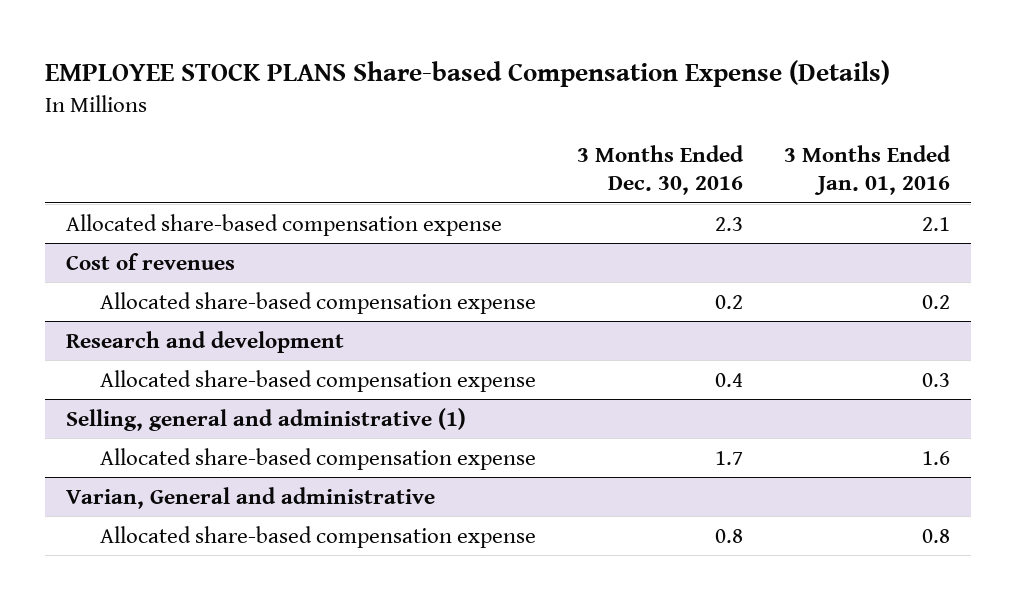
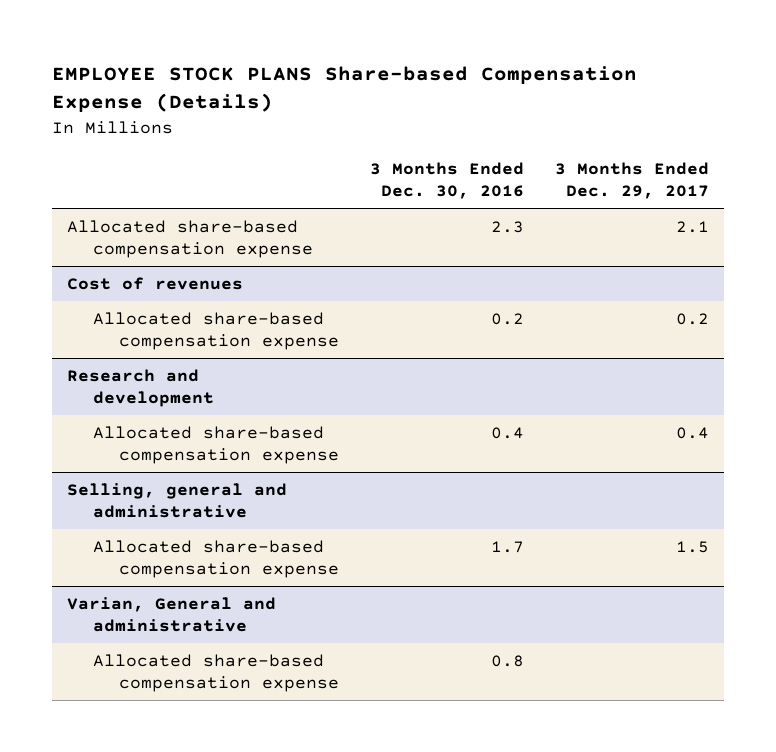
- | 3 Months Ended Dec. 30, 2016 | 3 Months Ended Jan. 01, 2016
+ | 3 Months Ended Dec. 30, 2016 | 3 Months Ended Dec. 29, 2017
- Selling, general and administrative (1)
+ Selling, general and administrative

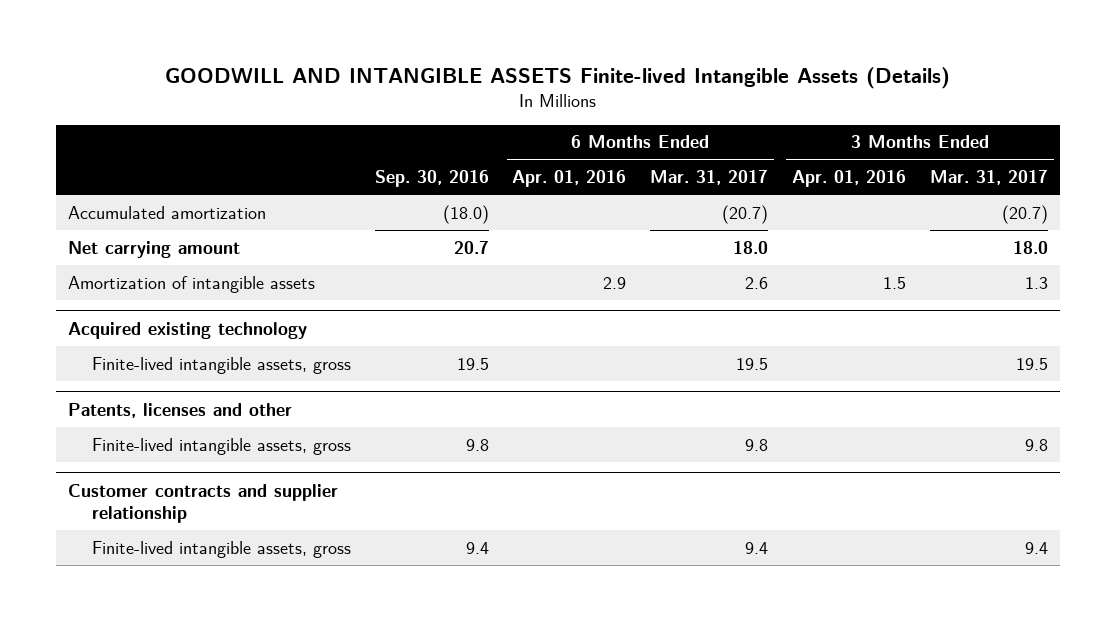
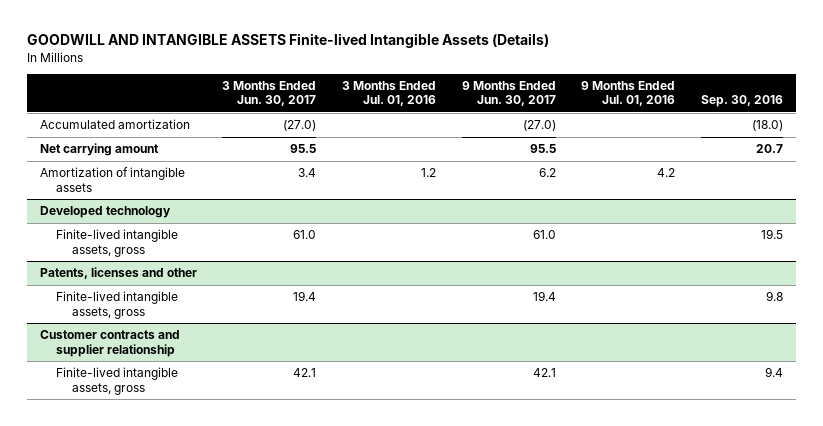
- | Sep. 30, 2016 | 6 Months Ended Apr. 01, 2016 | 6 Months Ended Mar. 31, 2017 | 3 Months Ended Apr. 01, 2016 | 3 Months Ended Mar. 31, 2017
+ | 3 Months Ended Jun. 30, 2017 | 3 Months Ended Jul. 01, 2016 | 9 Months Ended Jun. 30, 2017 | 9 Months Ended Jul. 01, 2016 | Sep. 30, 2016
- Acquired existing technology
+ Developed technology

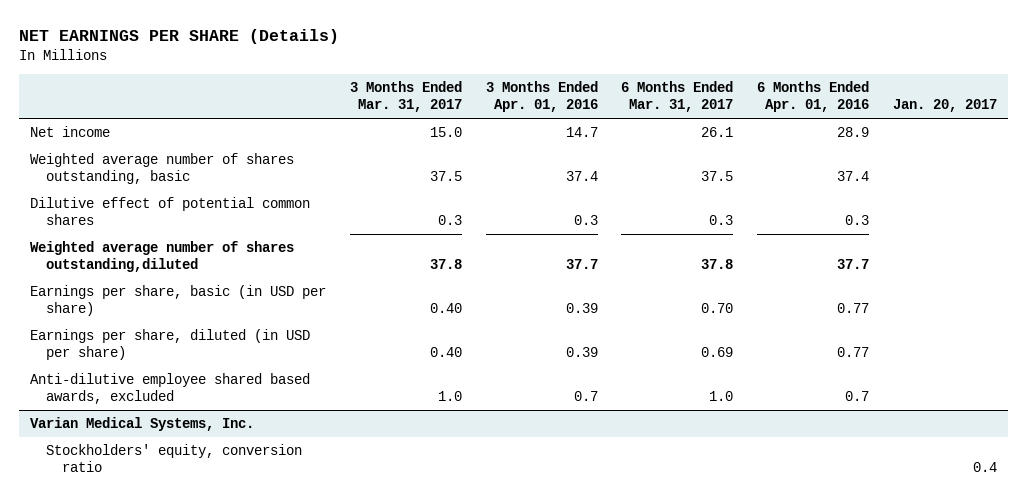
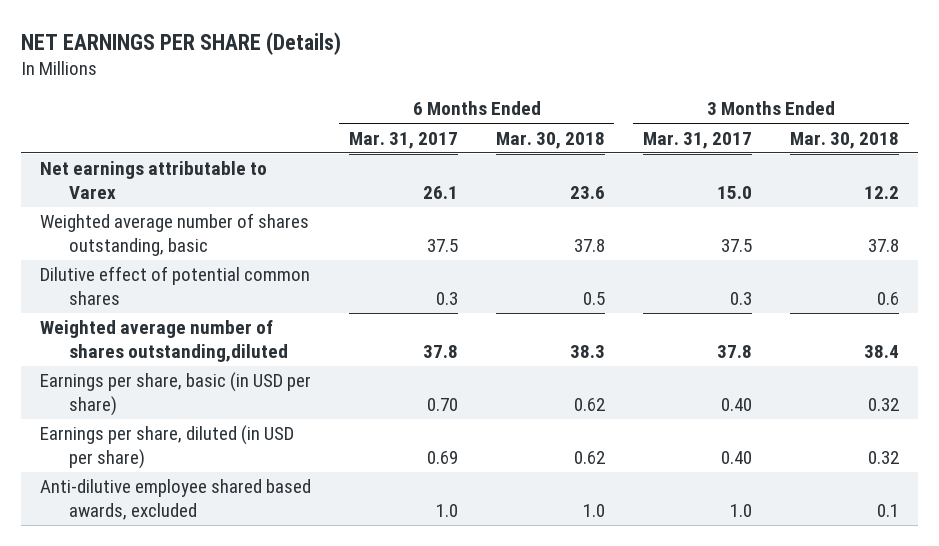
- | 3 Months Ended Mar. 31, 2017 | 3 Months Ended Apr. 01, 2016 | 6 Months Ended Mar. 31, 2017 | 6 Months Ended Apr. 01, 2016 | Jan. 20, 2017
+ | 6 Months Ended Mar. 31, 2017 | 6 Months Ended Mar. 30, 2018 | 3 Months Ended Mar. 31, 2017 | 3 Months Ended Mar. 30, 2018
- Net income | 15.0 | 14.7 | 26.1 | 28.9 |
+ Net earnings attributable to Varex | 26.1 | 23.6 | 15.0 | 12.2
- Varian Medical Systems, Inc.
- Stockholders' equity, conversion ratio | | | | | 0.4

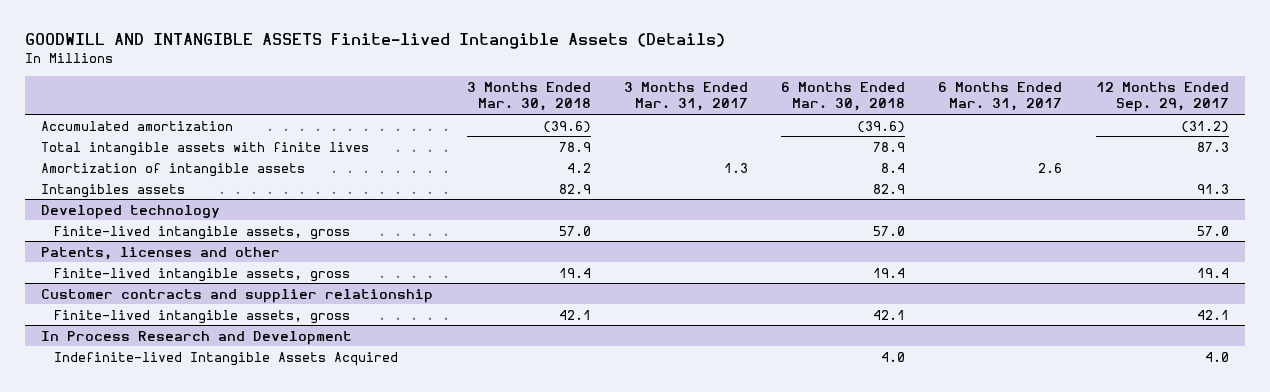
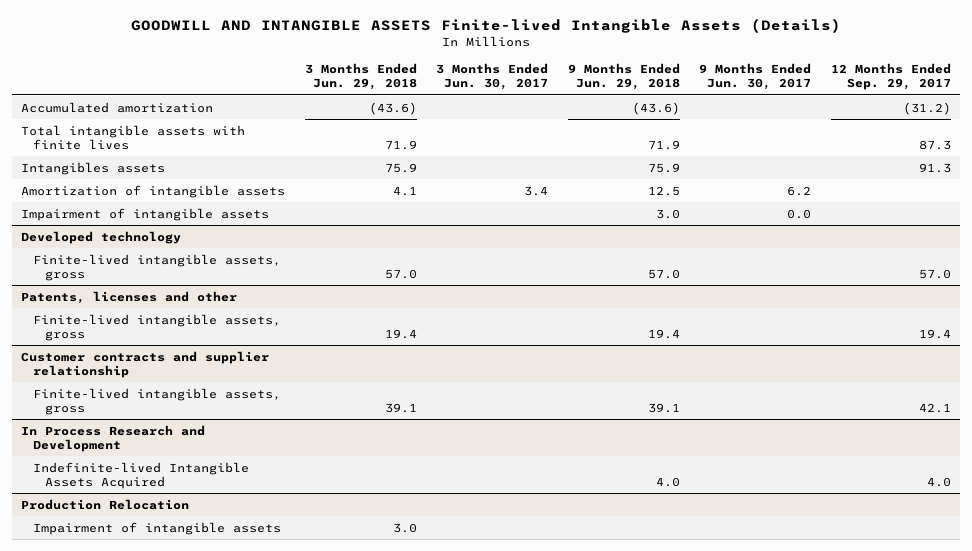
- | 3 Months Ended Mar. 30, 2018 | 3 Months Ended Mar. 31, 2017 | 6 Months Ended Mar. 30, 2018 | 6 Months Ended Mar. 31, 2017 | 12 Months Ended Sep. 29, 2017
+ | 3 Months Ended Jun. 29, 2018 | 3 Months Ended Jun. 30, 2017 | 9 Months Ended Jun. 29, 2018 | 9 Months Ended Jun. 30, 2017 | 12 Months Ended Sep. 29, 2017
moved down: Amortization of intangible assets | 4.1 | 3.4 | 12.5 | 6.2 |
+ Impairment of intangible assets | | | 3.0 | 0.0 |
+ Production Relocation
+ Impairment of intangible assets | 3.0 | | | |

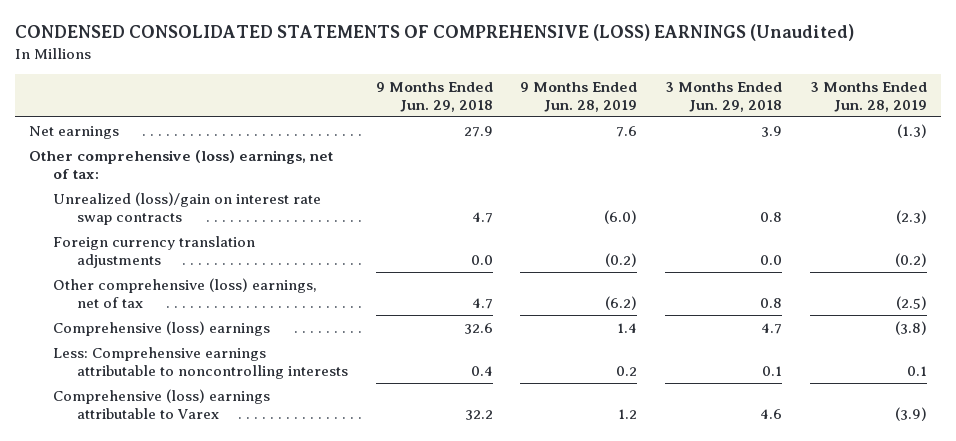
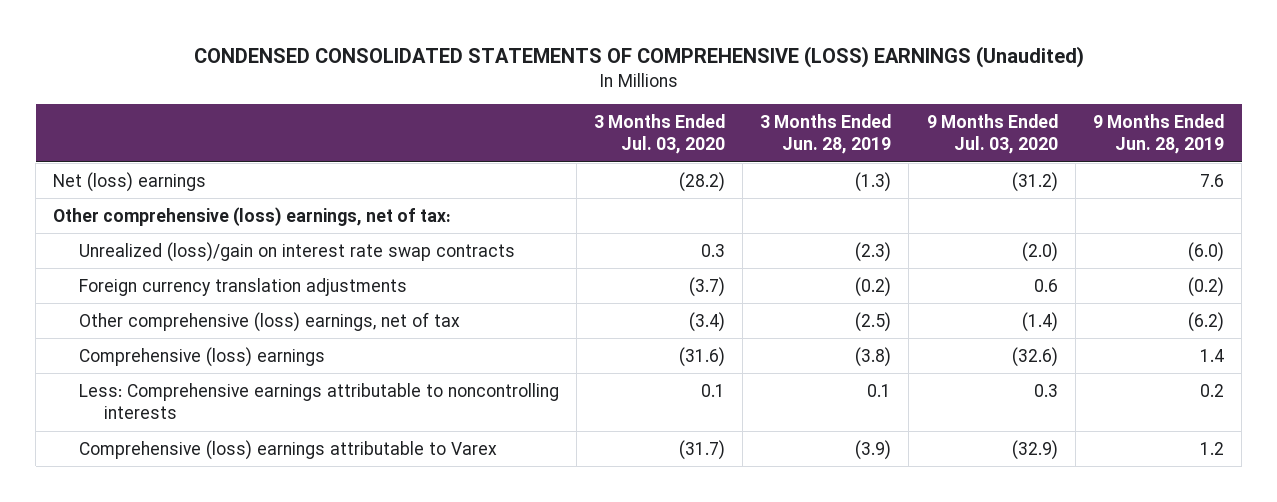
- | 9 Months Ended Jun. 29, 2018 | 9 Months Ended Jun. 28, 2019 | 3 Months Ended Jun. 29, 2018 | 3 Months Ended Jun. 28, 2019
+ | 3 Months Ended Jul. 03, 2020 | 3 Months Ended Jun. 28, 2019 | 9 Months Ended Jul. 03, 2020 | 9 Months Ended Jun. 28, 2019
- Net earnings | 27.9 | 7.6 | 3.9 | (1.3)
+ Net (loss) earnings | (28.2) | (1.3) | (31.2) | 7.6

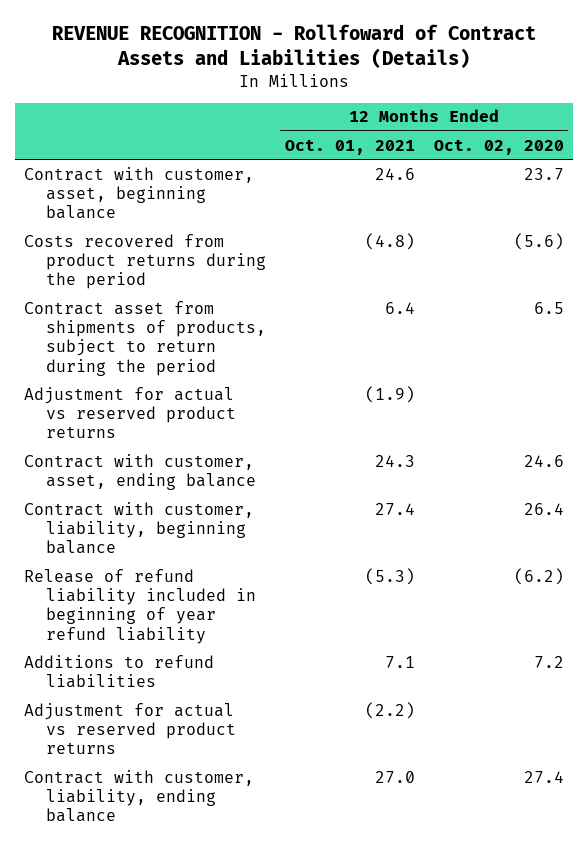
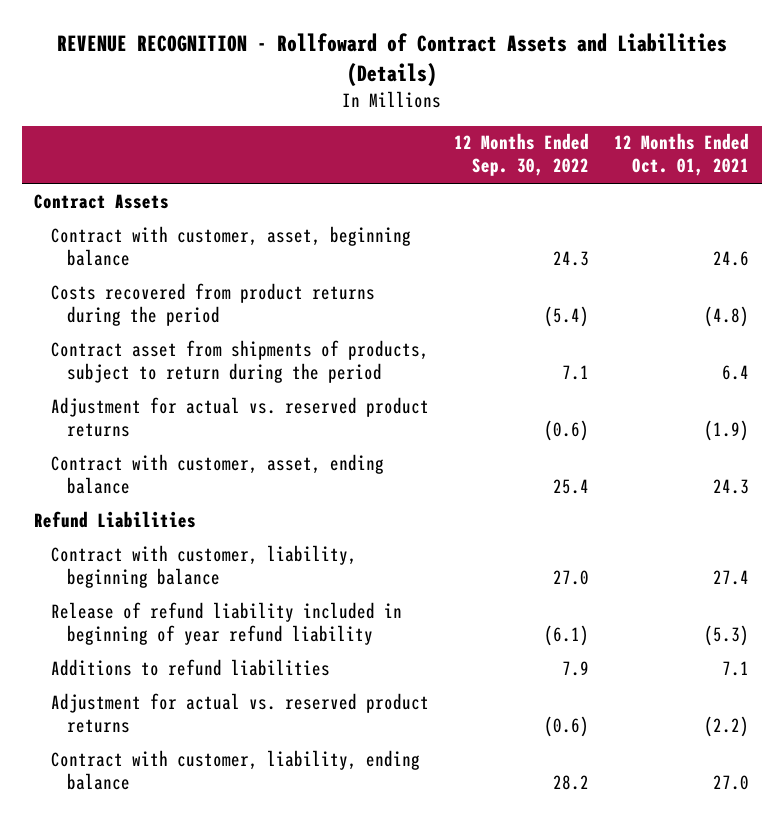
- | 12 Months Ended Oct. 01, 2021 | 12 Months Ended Oct. 02, 2020
+ | 12 Months Ended Sep. 30, 2022 | 12 Months Ended Oct. 01, 2021
+ Contract Assets
- Adjustment for actual vs reserved product returns | (1.9) |
+ Adjustment for actual vs. reserved product returns | (0.6) | (1.9)
+ Refund Liabilities
- Adjustment for actual vs reserved product returns | (2.2) |
+ Adjustment for actual vs. reserved product returns | (0.6) | (2.2)

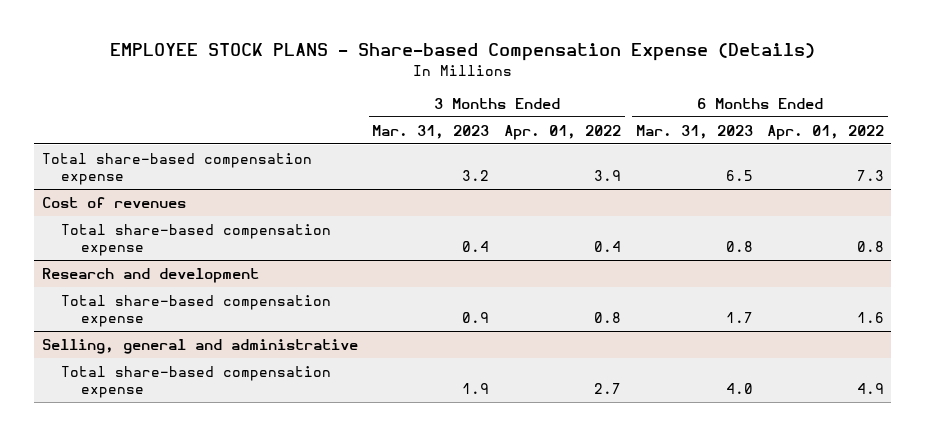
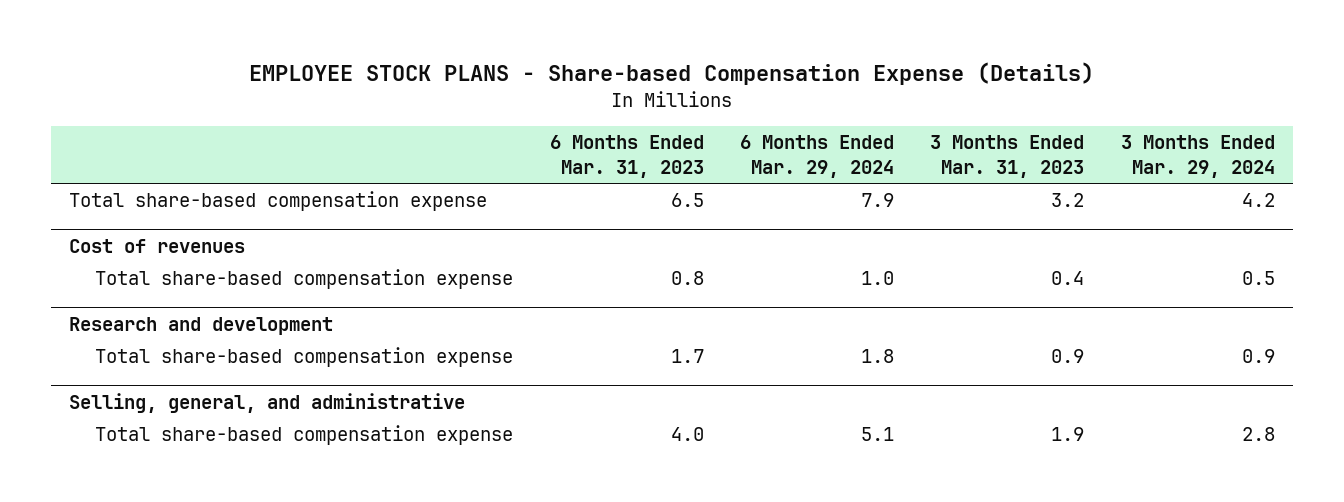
- | 3 Months Ended Mar. 31, 2023 | 3 Months Ended Apr. 01, 2022 | 6 Months Ended Mar. 31, 2023 | 6 Months Ended Apr. 01, 2022
+ | 6 Months Ended Mar. 31, 2023 | 6 Months Ended Mar. 29, 2024 | 3 Months Ended Mar. 31, 2023 | 3 Months Ended Mar. 29, 2024
- Selling, general and administrative
+ Selling, general, and administrative

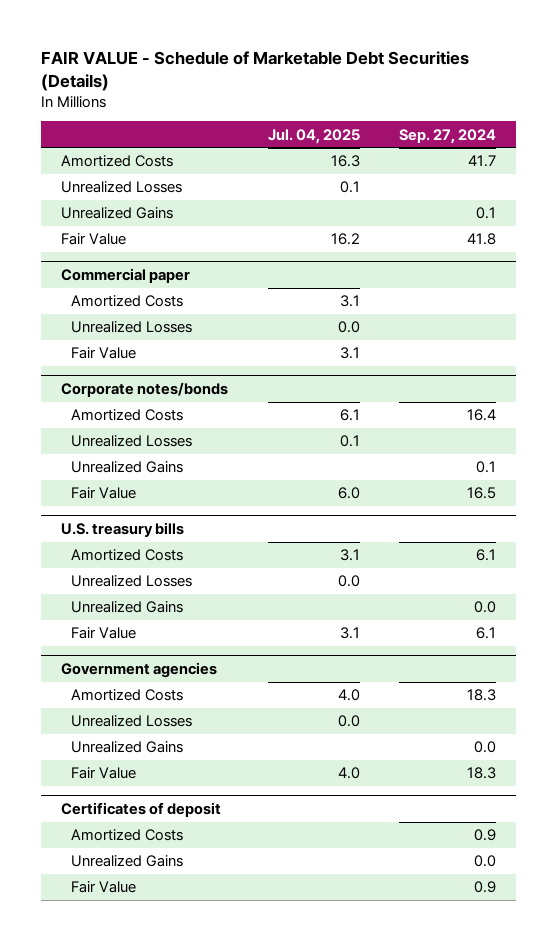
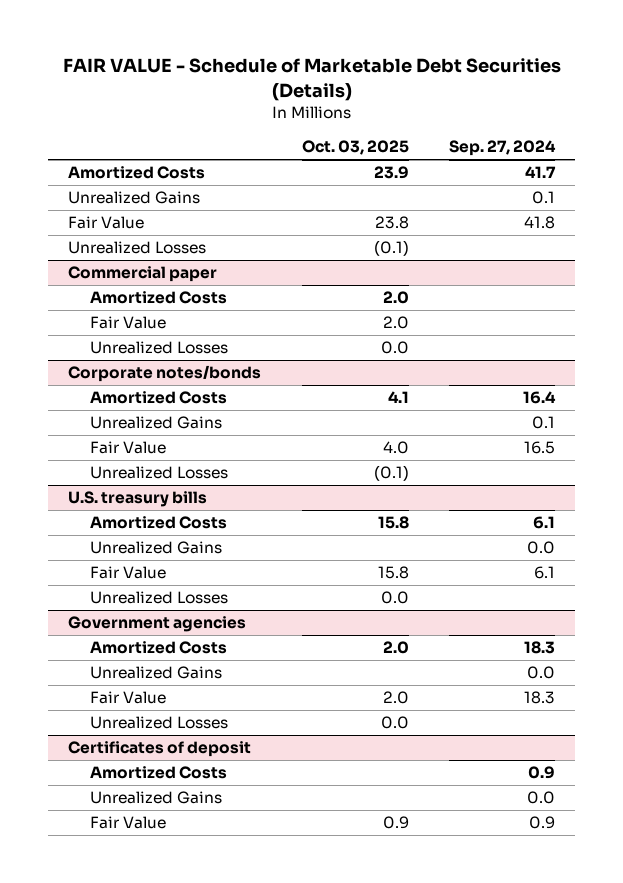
- | Jul. 04, 2025 | Sep. 27, 2024
+ | Oct. 03, 2025 | Sep. 27, 2024
moved down: Unrealized Losses | (0.1) |
@ Commercial paper
moved down: Unrealized Losses | 0.0 |
@ Corporate notes/bonds
moved down: Unrealized Losses | (0.1) |
@ U.S. treasury bills
moved down: Unrealized Losses | 0.0 |
@ Government agencies
moved down: Unrealized Losses | 0.0 |

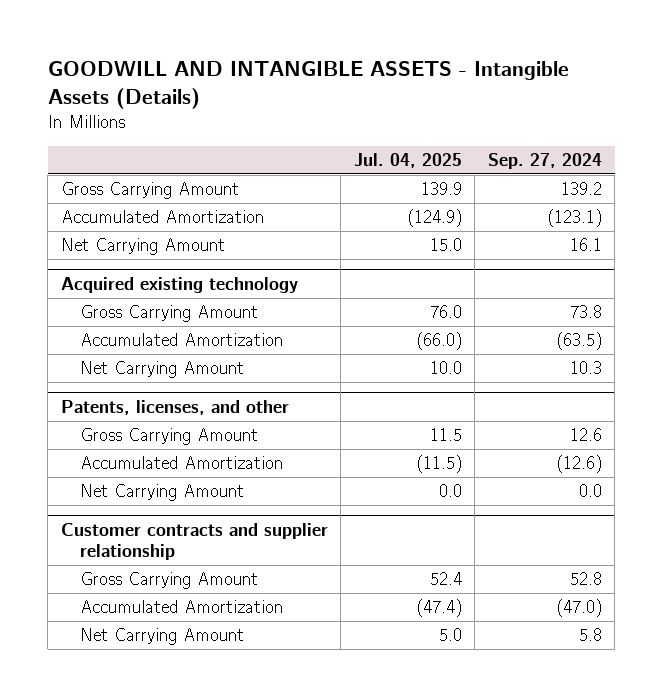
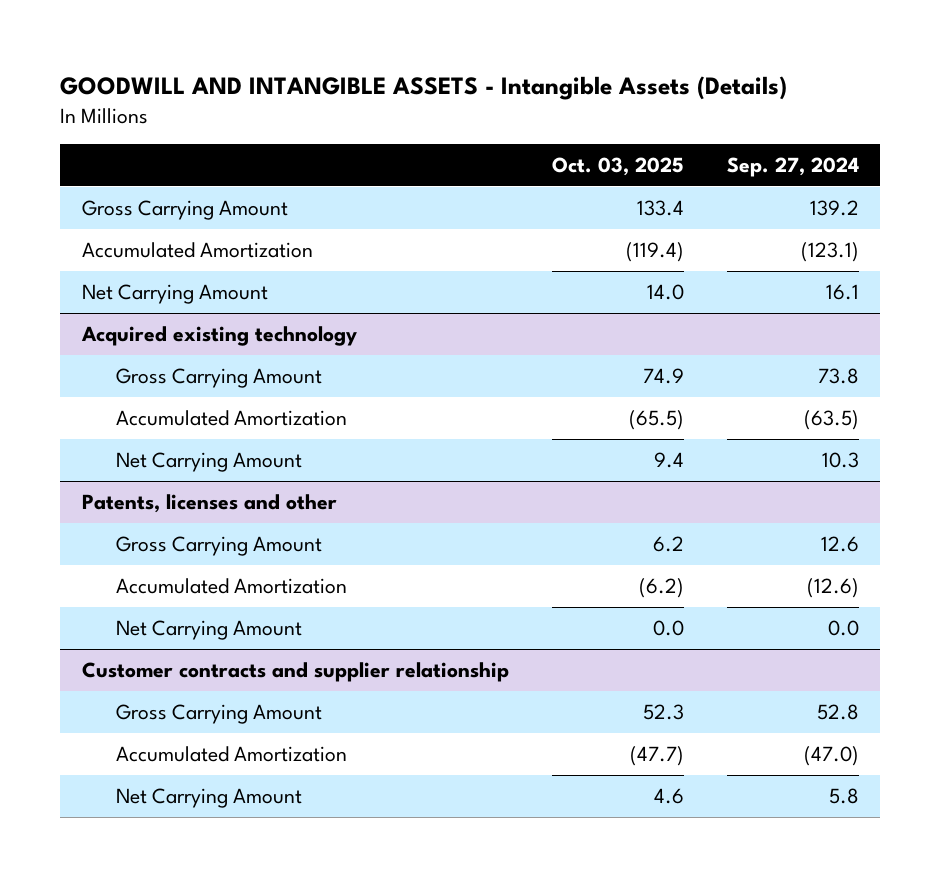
- | Jul. 04, 2025 | Sep. 27, 2024
+ | Oct. 03, 2025 | Sep. 27, 2024
- Patents, licenses, and other
+ Patents, licenses and other

